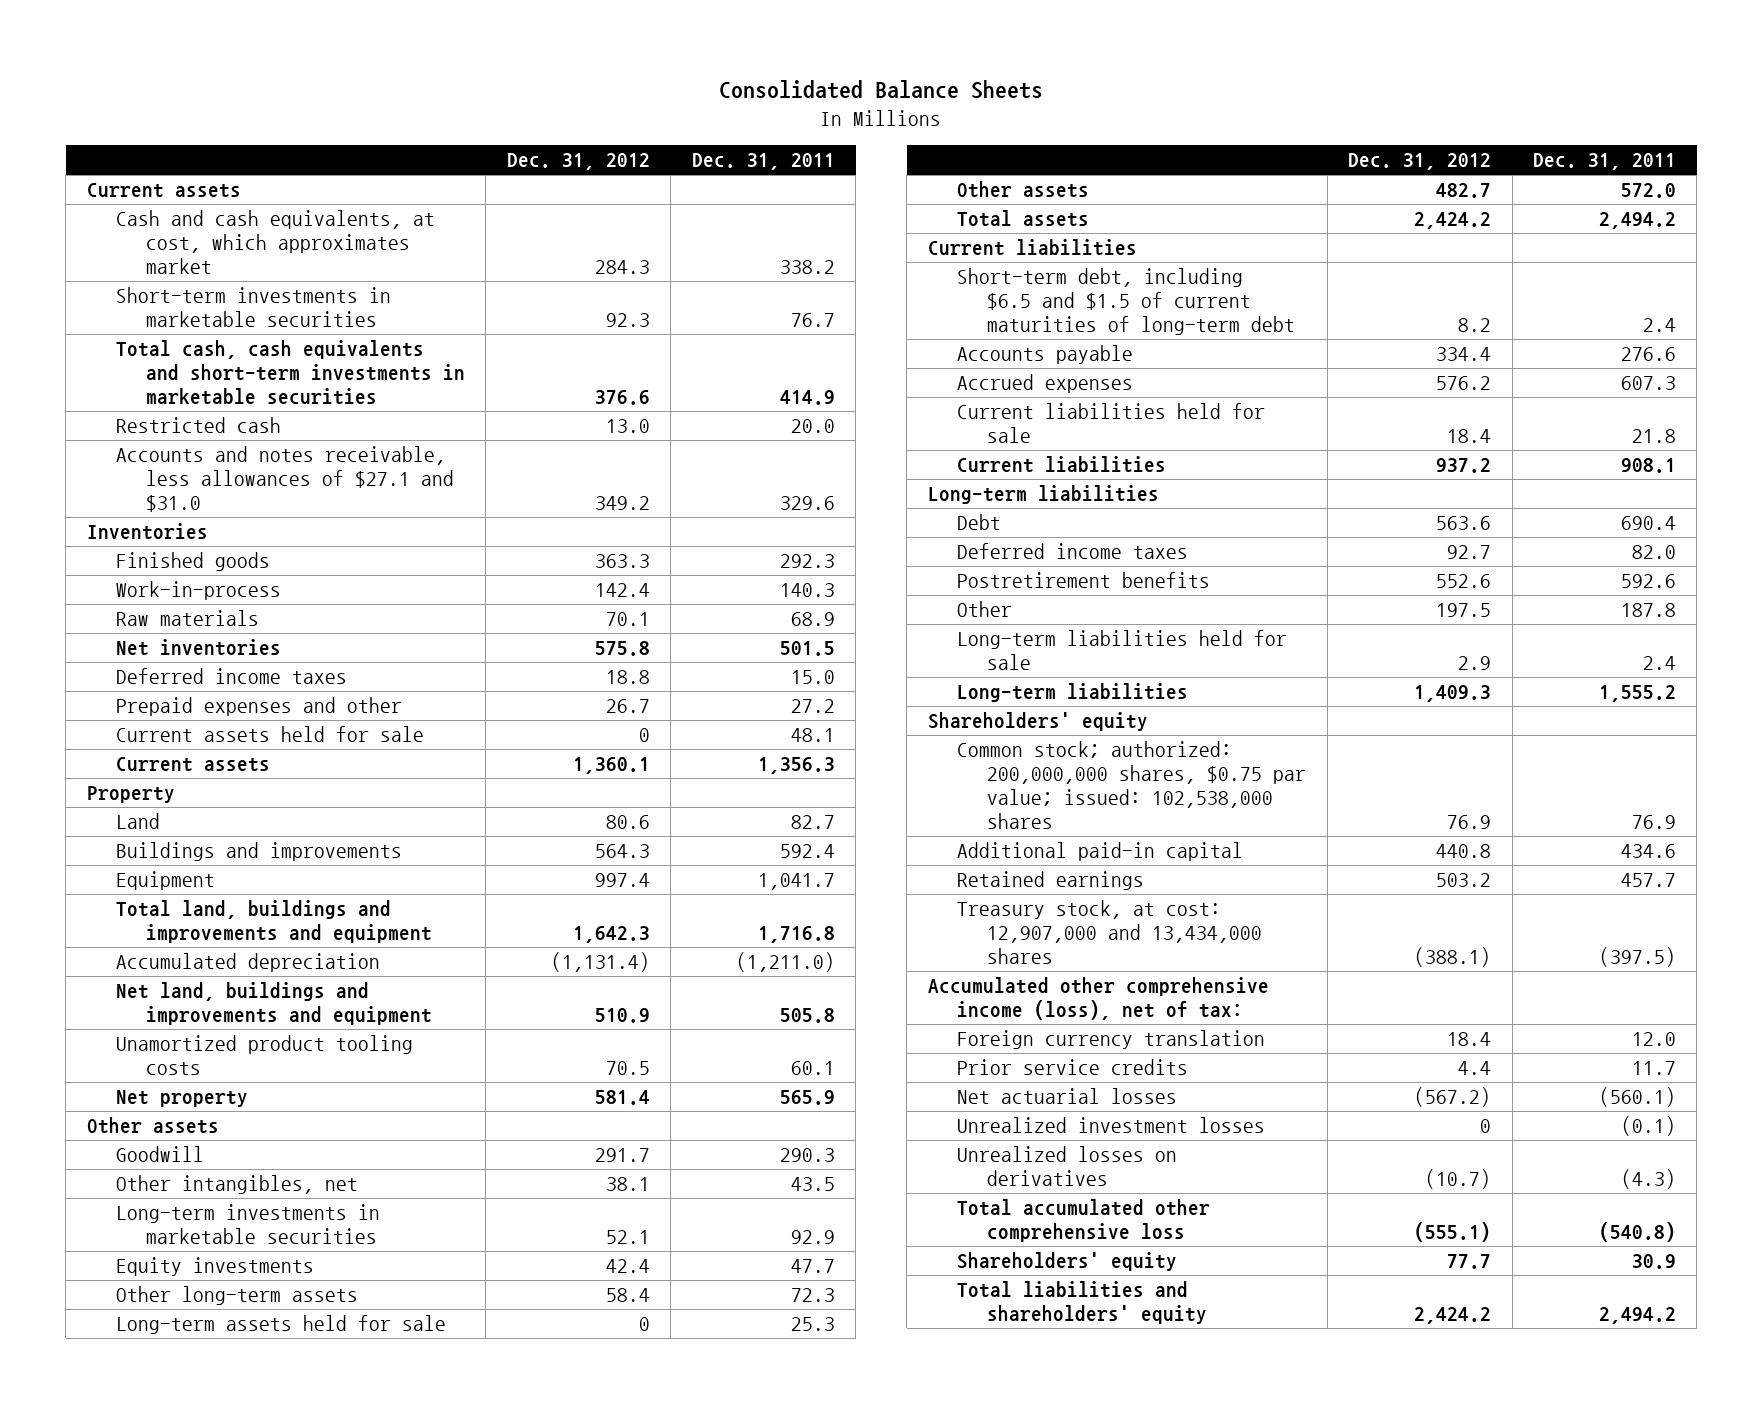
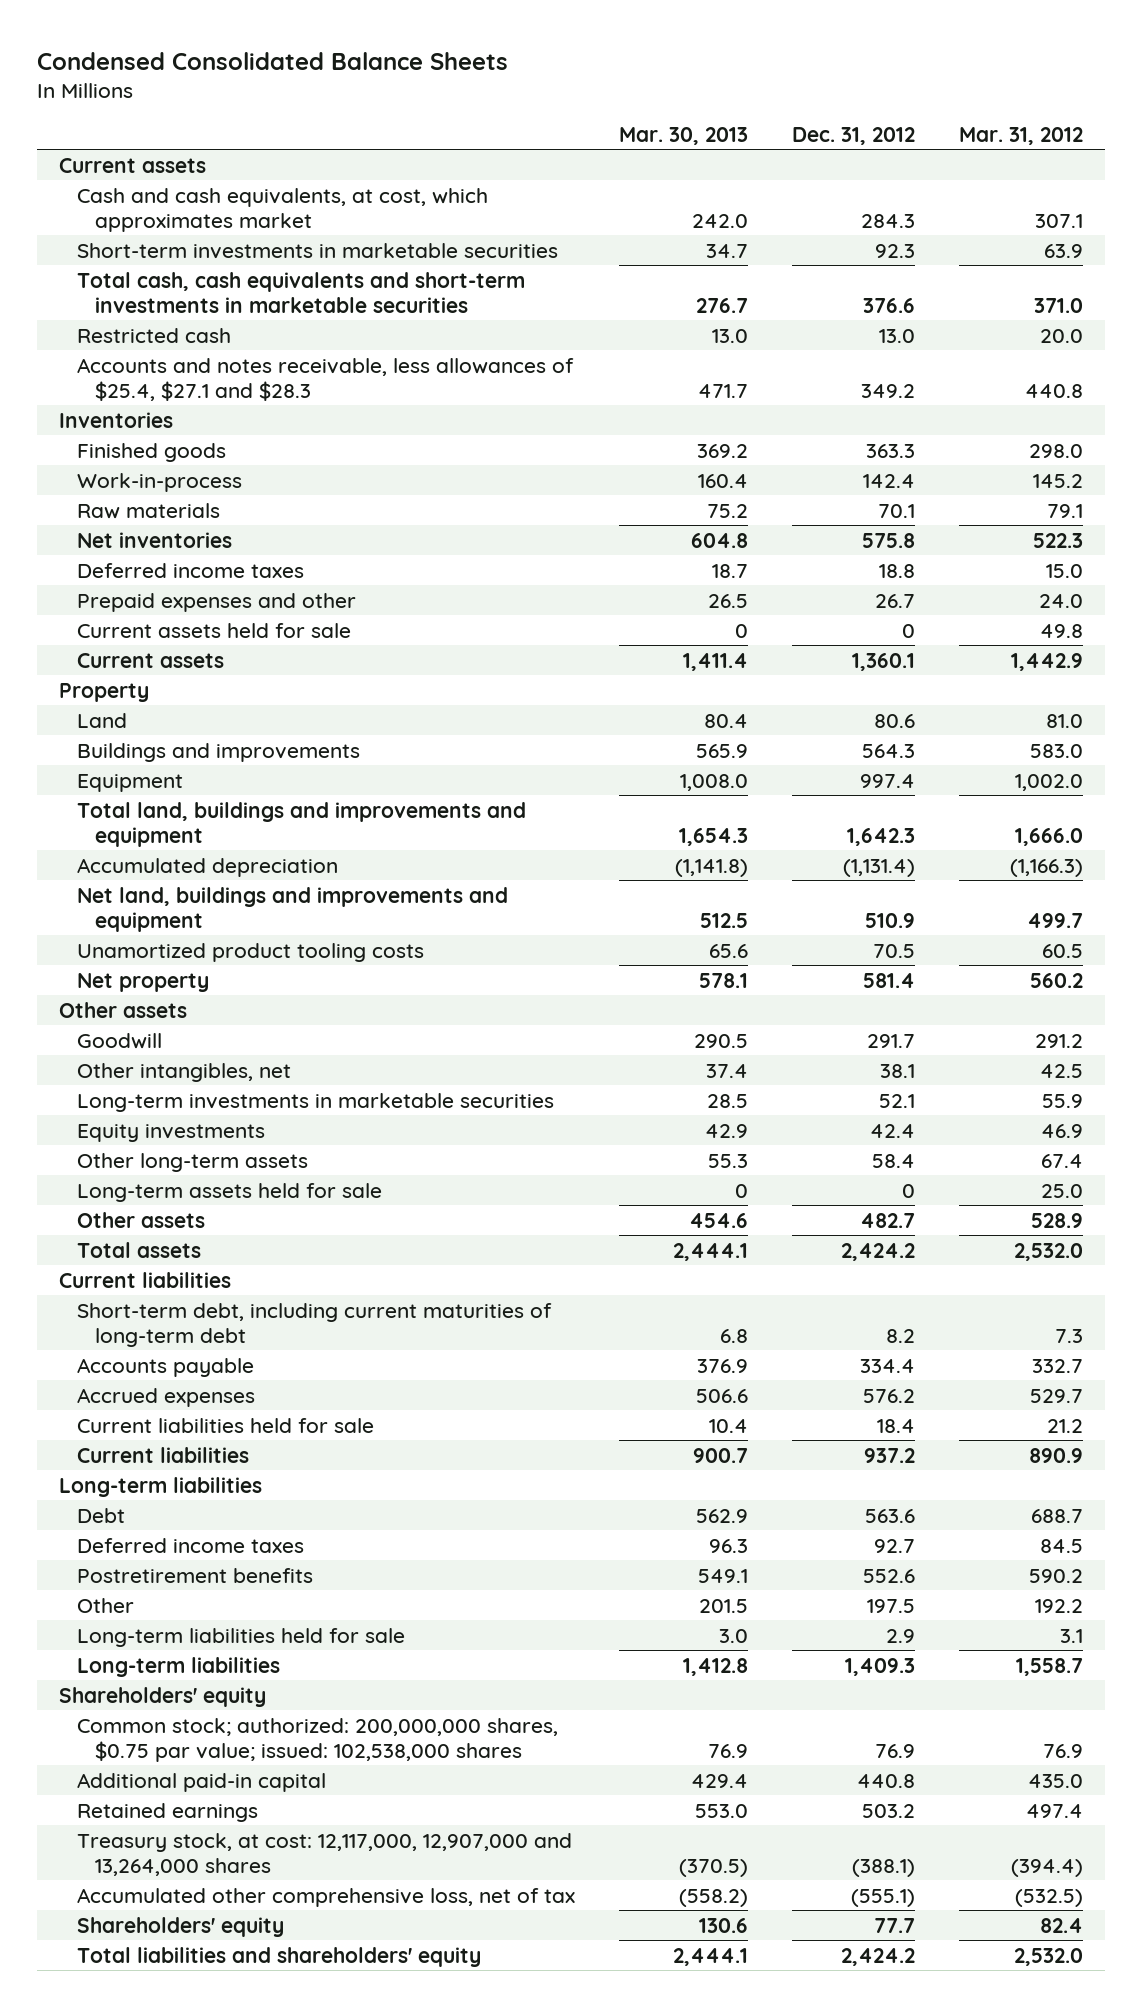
- Consolidated Balance Sheets
+ Condensed Consolidated Balance Sheets
- | Dec. 31, 2012 | Dec. 31, 2011
+ | Mar. 30, 2013 | Dec. 31, 2012 | Mar. 31, 2012
- Accounts and notes receivable, less allowances of $27.1 and $31.0 | 349.2 | 329.6
+ Accounts and notes receivable, less allowances of $25.4, $27.1 and $28.3 | 471.7 | 349.2 | 440.8
- Short-term debt, including $6.5 and $1.5 of current maturities of long-term debt | 8.2 | 2.4
+ Short-term debt, including current maturities of long-term debt | 6.8 | 8.2 | 7.3
- Treasury stock, at cost: 12,907,000 and 13,434,000 shares | (388.1) | (397.5)
- Accumulated other comprehensive income (loss), net of tax:
- Foreign currency translation | 18.4 | 12.0
- Prior service credits | 4.4 | 11.7
- Net actuarial losses | (567.2) | (560.1)
- Unrealized investment losses | 0 | (0.1)
- Unrealized losses on derivatives | (10.7) | (4.3)
- Total accumulated other comprehensive loss | (555.1) | (540.8)
+ Treasury stock, at cost: 12,117,000, 12,907,000 and 13,264,000 shares | (370.5) | (388.1) | (394.4)
+ Accumulated other comprehensive loss, net of tax | (558.2) | (555.1) | (532.5)

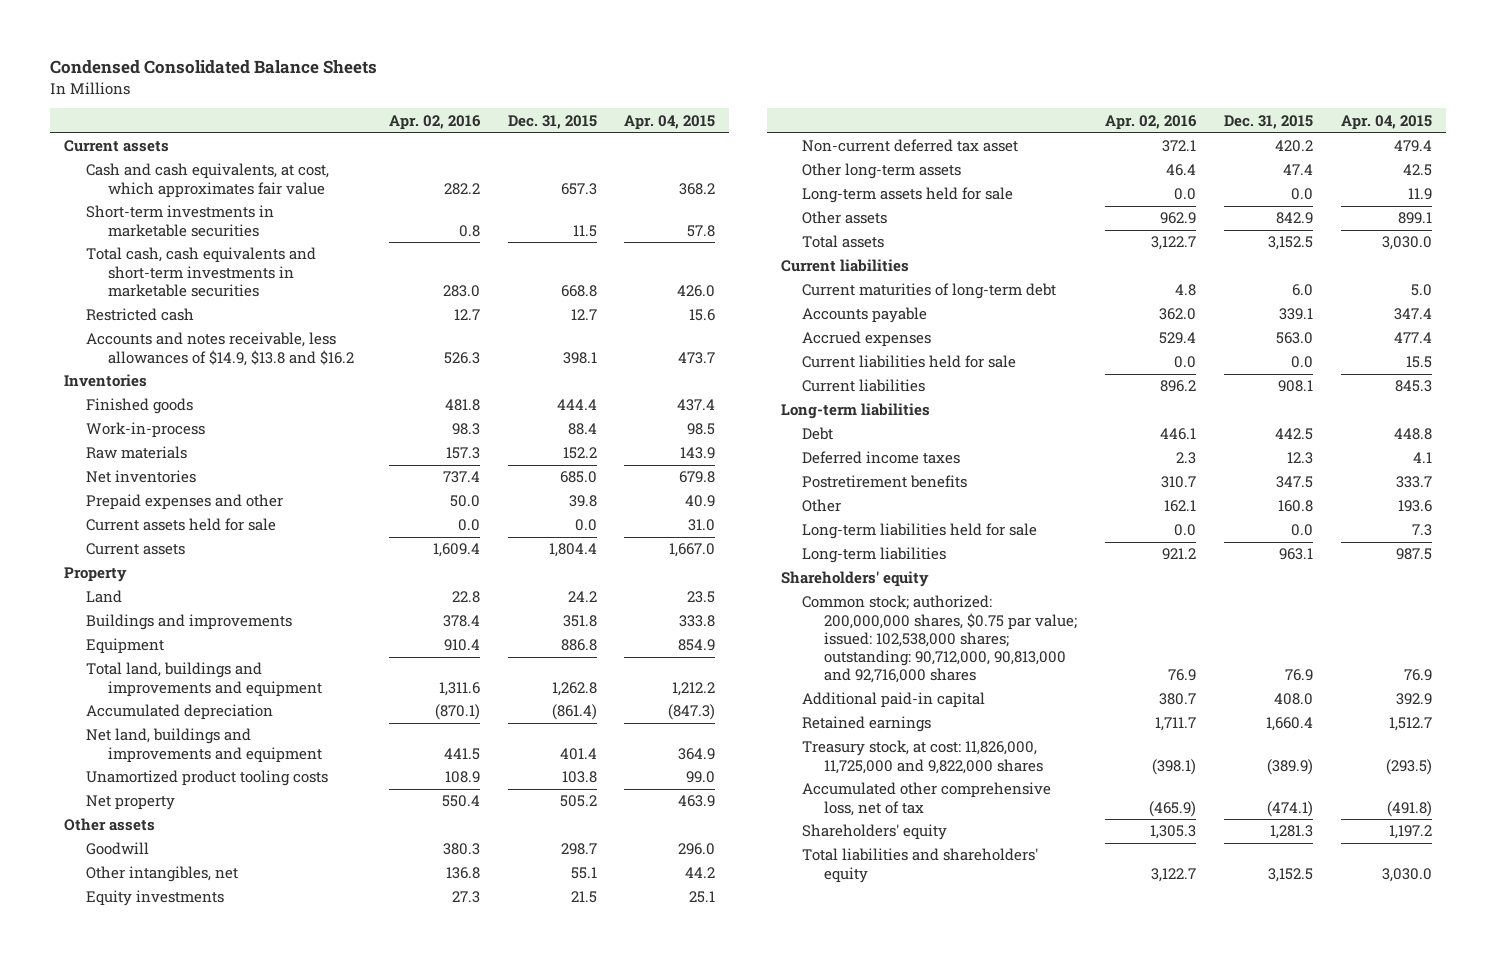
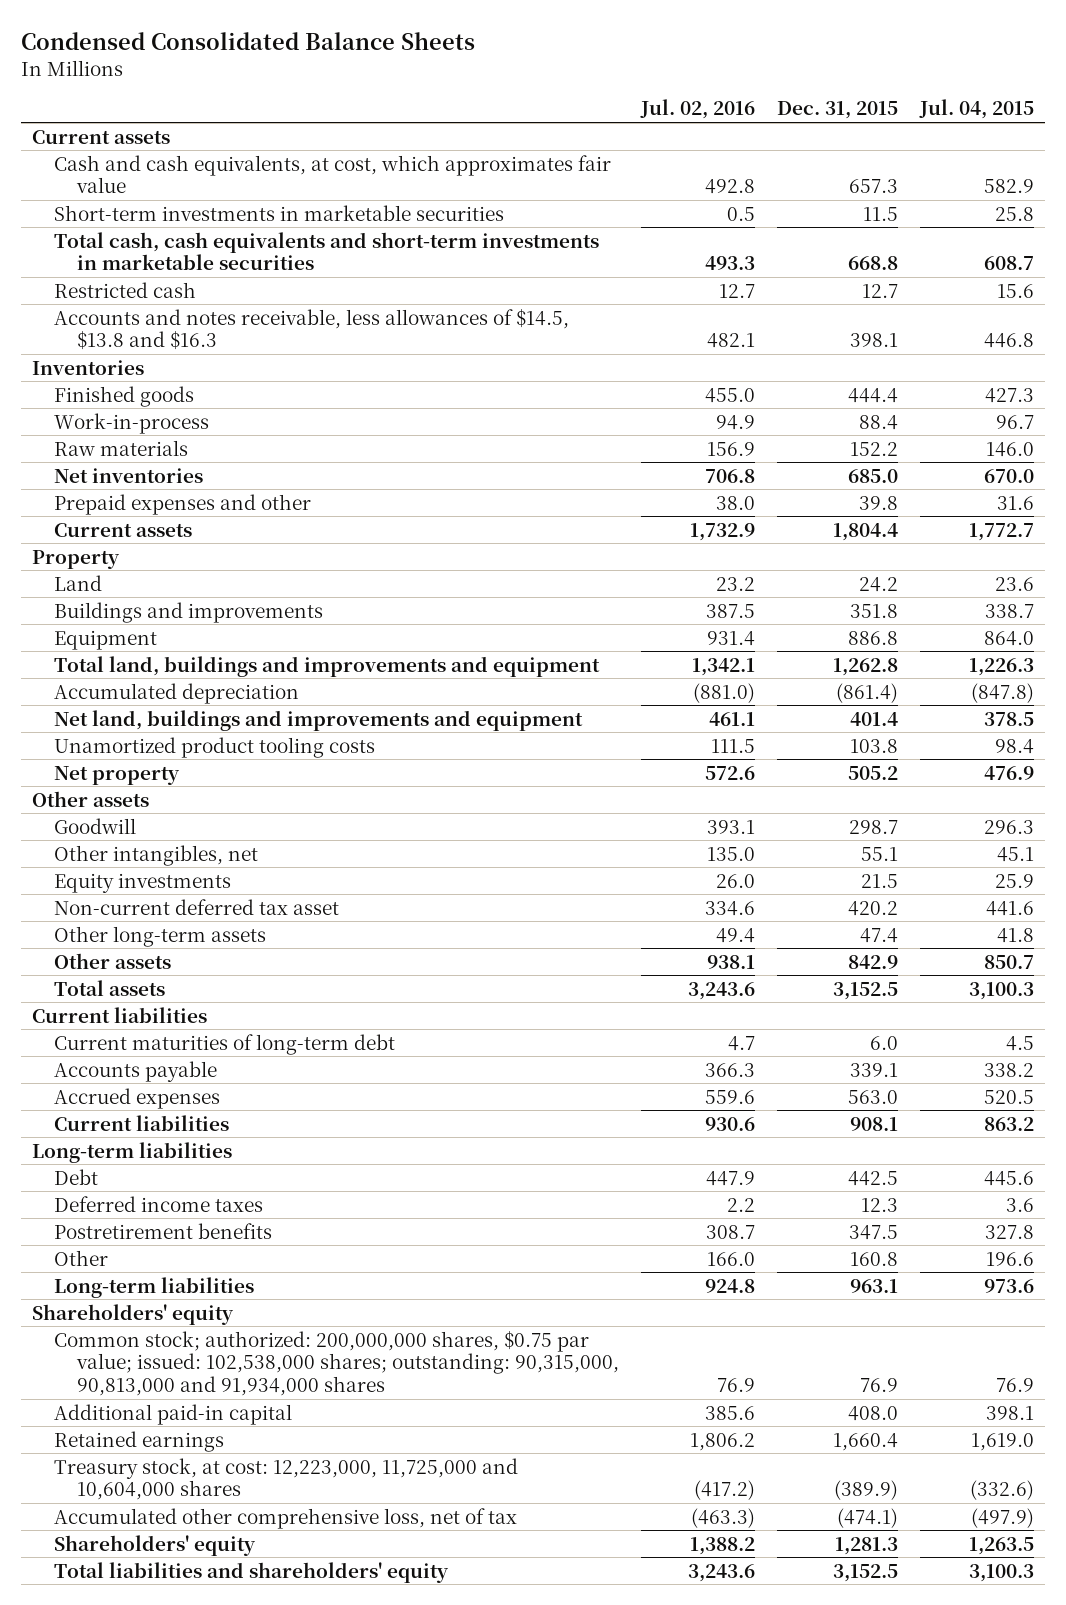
- | Apr. 02, 2016 | Dec. 31, 2015 | Apr. 04, 2015
+ | Jul. 02, 2016 | Dec. 31, 2015 | Jul. 04, 2015
- Accounts and notes receivable, less allowances of $14.9, $13.8 and $16.2 | 526.3 | 398.1 | 473.7
+ Accounts and notes receivable, less allowances of $14.5, $13.8 and $16.3 | 482.1 | 398.1 | 446.8
- Current assets held for sale | 0.0 | 0.0 | 31.0
- Long-term assets held for sale | 0.0 | 0.0 | 11.9
- Current liabilities held for sale | 0.0 | 0.0 | 15.5
- Long-term liabilities held for sale | 0.0 | 0.0 | 7.3
- Common stock; authorized: 200,000,000 shares, $0.75 par value; issued: 102,538,000 shares; outstanding: 90,712,000, 90,813,000 and 92,716,000 shares | 76.9 | 76.9 | 76.9
+ Common stock; authorized: 200,000,000 shares, $0.75 par value; issued: 102,538,000 shares; outstanding: 90,315,000, 90,813,000 and 91,934,000 shares | 76.9 | 76.9 | 76.9
- Treasury stock, at cost: 11,826,000, 11,725,000 and 9,822,000 shares | (398.1) | (389.9) | (293.5)
+ Treasury stock, at cost: 12,223,000, 11,725,000 and 10,604,000 shares | (417.2) | (389.9) | (332.6)

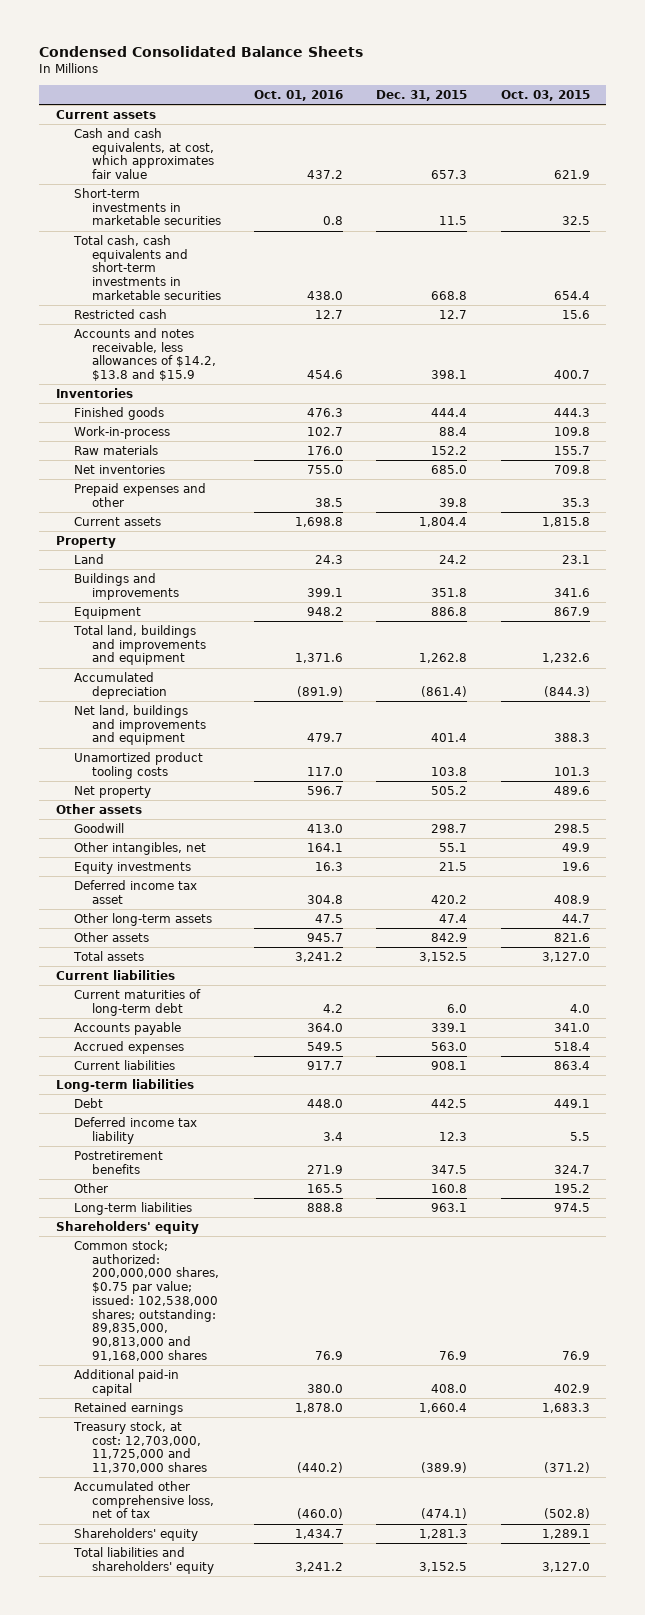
- | Jul. 02, 2016 | Dec. 31, 2015 | Jul. 04, 2015
+ | Oct. 01, 2016 | Dec. 31, 2015 | Oct. 03, 2015
- Accounts and notes receivable, less allowances of $14.5, $13.8 and $16.3 | 482.1 | 398.1 | 446.8
+ Accounts and notes receivable, less allowances of $14.2, $13.8 and $15.9 | 454.6 | 398.1 | 400.7
- Non-current deferred tax asset | 334.6 | 420.2 | 441.6
+ Deferred income tax asset | 304.8 | 420.2 | 408.9
- Deferred income taxes | 2.2 | 12.3 | 3.6
+ Deferred income tax liability | 3.4 | 12.3 | 5.5
- Common stock; authorized: 200,000,000 shares, $0.75 par value; issued: 102,538,000 shares; outstanding: 90,315,000, 90,813,000 and 91,934,000 shares | 76.9 | 76.9 | 76.9
+ Common stock; authorized: 200,000,000 shares, $0.75 par value; issued: 102,538,000 shares; outstanding: 89,835,000, 90,813,000 and 91,168,000 shares | 76.9 | 76.9 | 76.9
- Treasury stock, at cost: 12,223,000, 11,725,000 and 10,604,000 shares | (417.2) | (389.9) | (332.6)
+ Treasury stock, at cost: 12,703,000, 11,725,000 and 11,370,000 shares | (440.2) | (389.9) | (371.2)

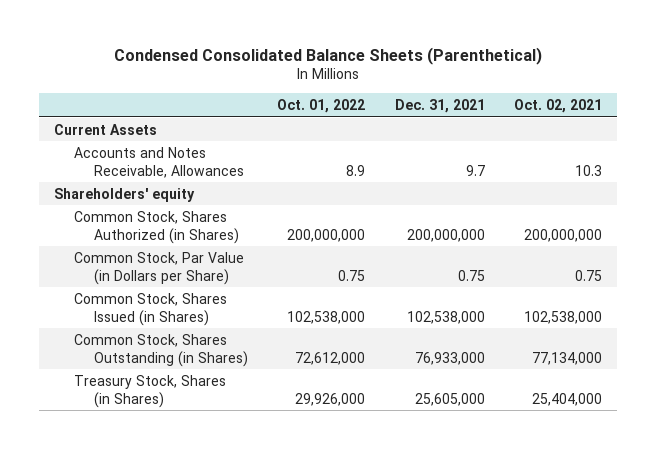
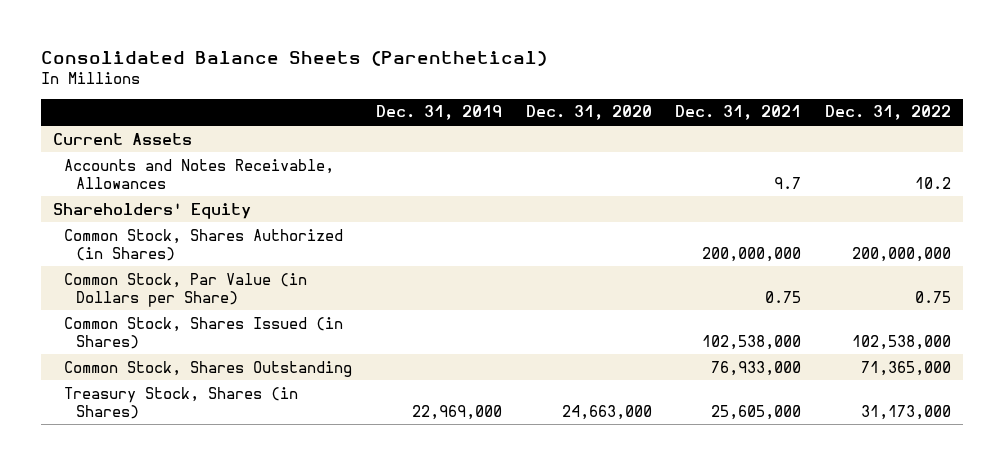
- Condensed Consolidated Balance Sheets (Parenthetical)
+ Consolidated Balance Sheets (Parenthetical)
- | Oct. 01, 2022 | Dec. 31, 2021 | Oct. 02, 2021
+ | Dec. 31, 2019 | Dec. 31, 2020 | Dec. 31, 2021 | Dec. 31, 2022
- Shareholders' equity
+ Shareholders' Equity
- Common Stock, Shares Outstanding (in Shares) | 72,612,000 | 76,933,000 | 77,134,000
+ Common Stock, Shares Outstanding | | | 76,933,000 | 71,365,000

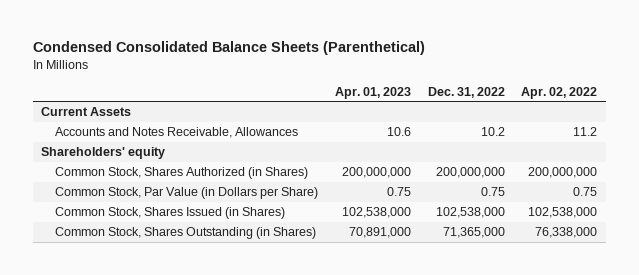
- Consolidated Balance Sheets (Parenthetical)
+ Condensed Consolidated Balance Sheets (Parenthetical)
- | Dec. 31, 2019 | Dec. 31, 2020 | Dec. 31, 2021 | Dec. 31, 2022
+ | Apr. 01, 2023 | Dec. 31, 2022 | Apr. 02, 2022
- Shareholders' Equity
+ Shareholders' equity
- Common Stock, Shares Outstanding | | | 76,933,000 | 71,365,000
- Treasury Stock, Shares (in Shares) | 22,969,000 | 24,663,000 | 25,605,000 | 31,173,000
+ Common Stock, Shares Outstanding (in Shares) | 70,891,000 | 71,365,000 | 76,338,000

